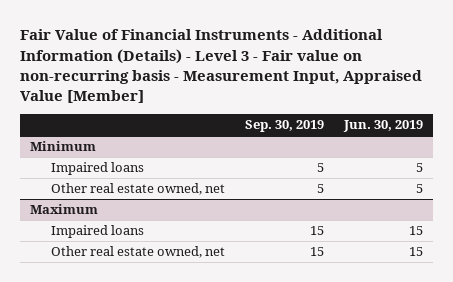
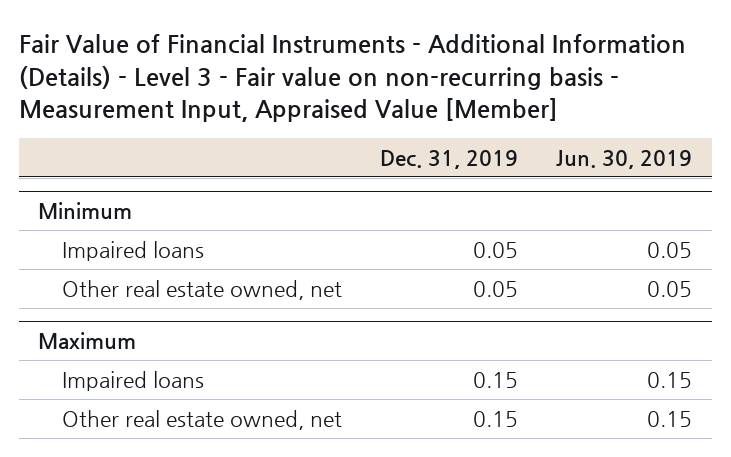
- | Sep. 30, 2019 | Jun. 30, 2019
+ | Dec. 31, 2019 | Jun. 30, 2019
@ Minimum
- Impaired loans | 5 | 5
- Other real estate owned, net | 5 | 5
+ Impaired loans | 0.05 | 0.05
+ Other real estate owned, net | 0.05 | 0.05
@ Maximum
- Impaired loans | 15 | 15
- Other real estate owned, net | 15 | 15
+ Impaired loans | 0.15 | 0.15
+ Other real estate owned, net | 0.15 | 0.15

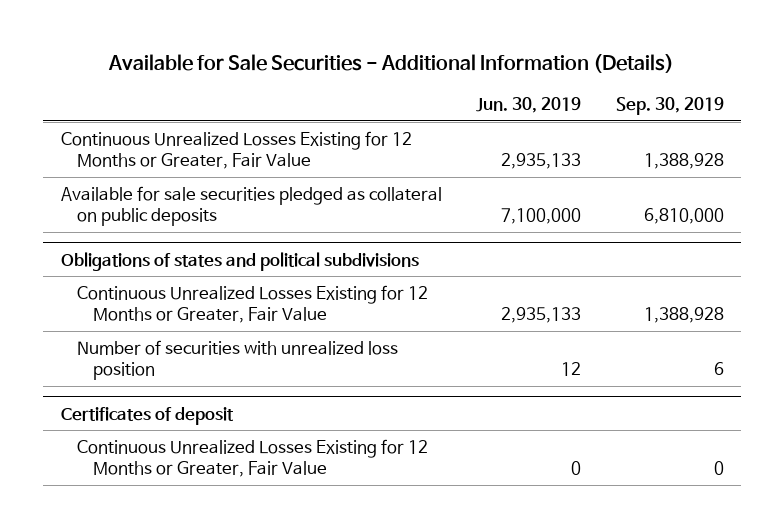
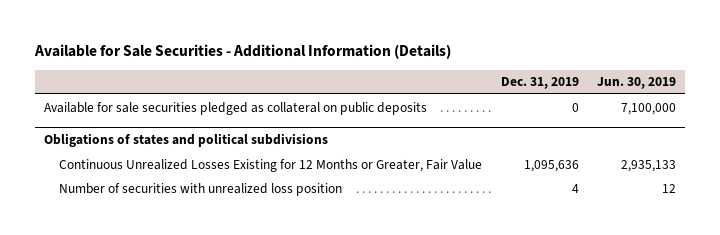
- | Jun. 30, 2019 | Sep. 30, 2019
+ | Dec. 31, 2019 | Jun. 30, 2019
- Continuous Unrealized Losses Existing for 12 Months or Greater, Fair Value | 2,935,133 | 1,388,928
- Certificates of deposit
- Continuous Unrealized Losses Existing for 12 Months or Greater, Fair Value | 0 | 0

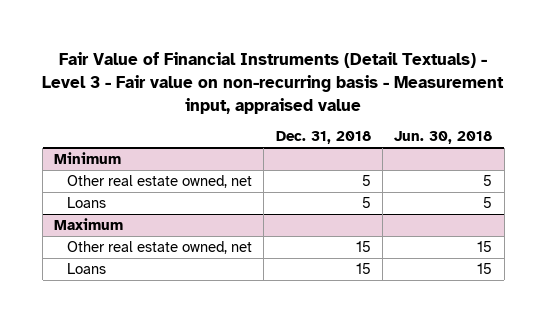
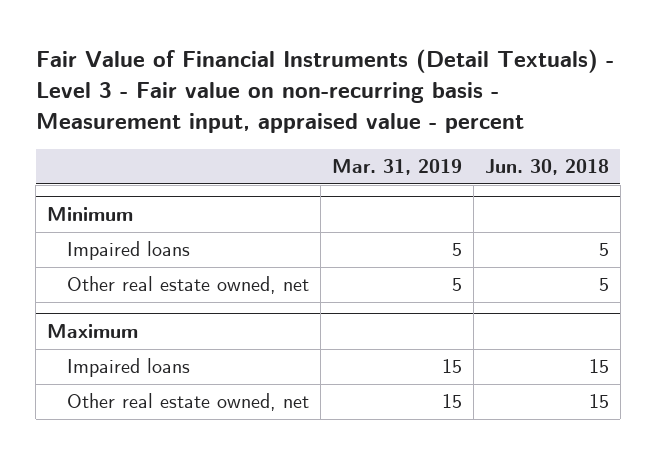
- Fair Value of Financial Instruments (Detail Textuals) - Level 3 - Fair value on non-recurring basis - Measurement input, appraised value
+ Fair Value of Financial Instruments (Detail Textuals) - Level 3 - Fair value on non-recurring basis - Measurement input, appraised value - percent
- | Dec. 31, 2018 | Jun. 30, 2018
+ | Mar. 31, 2019 | Jun. 30, 2018
@ Minimum
+ Impaired loans | 5 | 5
- Loans | 5 | 5
@ Maximum
+ Impaired loans | 15 | 15
- Loans | 15 | 15

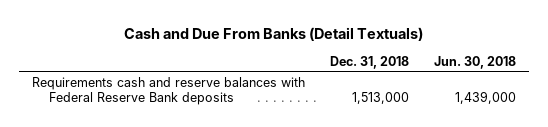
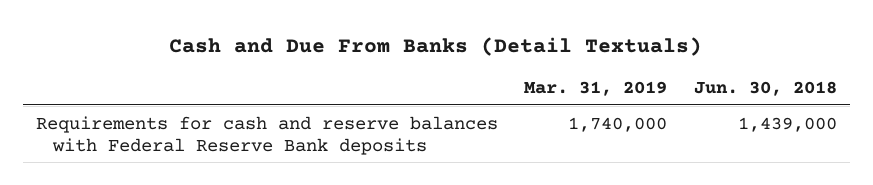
- | Dec. 31, 2018 | Jun. 30, 2018
+ | Mar. 31, 2019 | Jun. 30, 2018
- Requirements cash and reserve balances with Federal Reserve Bank deposits | 1,513,000 | 1,439,000
+ Requirements for cash and reserve balances with Federal Reserve Bank deposits | 1,740,000 | 1,439,000

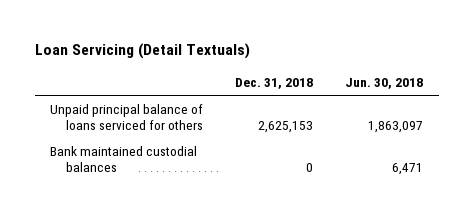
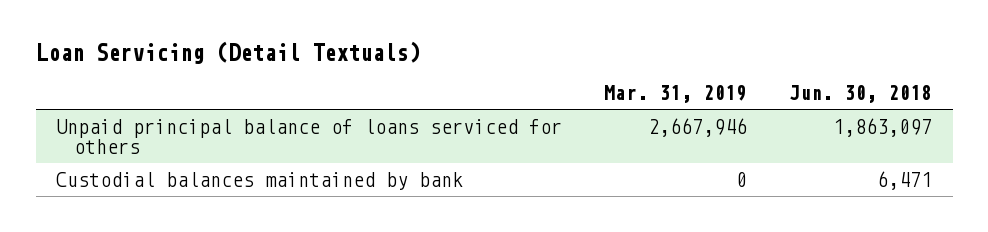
- | Dec. 31, 2018 | Jun. 30, 2018
+ | Mar. 31, 2019 | Jun. 30, 2018
- Bank maintained custodial balances | 0 | 6,471
+ Custodial balances maintained by bank | 0 | 6,471

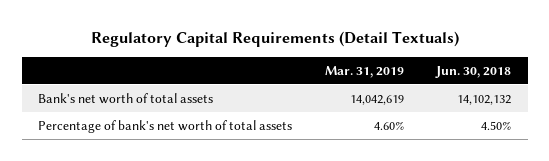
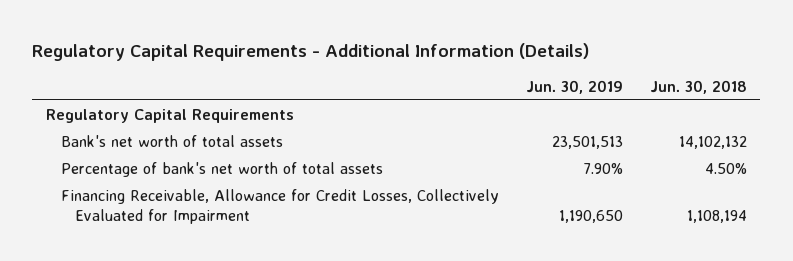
- Regulatory Capital Requirements (Detail Textuals)
+ Regulatory Capital Requirements - Additional Information (Details)
- | Mar. 31, 2019 | Jun. 30, 2018
+ | Jun. 30, 2019 | Jun. 30, 2018
+ Regulatory Capital Requirements
+ Financing Receivable, Allowance for Credit Losses, Collectively Evaluated for Impairment | 1,190,650 | 1,108,194

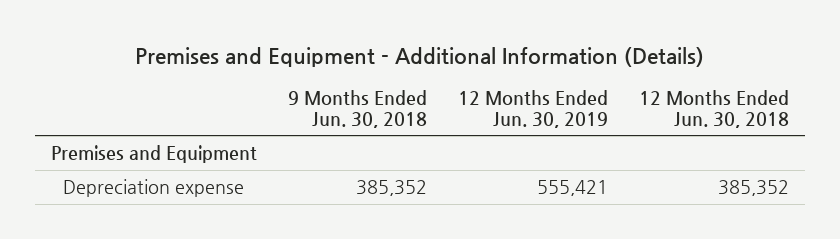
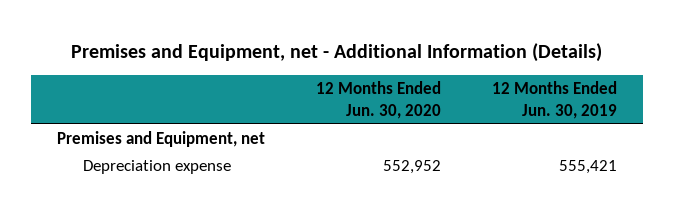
- Premises and Equipment - Additional Information (Details)
+ Premises and Equipment, net - Additional Information (Details)
- | 9 Months Ended Jun. 30, 2018 | 12 Months Ended Jun. 30, 2019 | 12 Months Ended Jun. 30, 2018
+ | 12 Months Ended Jun. 30, 2020 | 12 Months Ended Jun. 30, 2019
- Premises and Equipment
+ Premises and Equipment, net

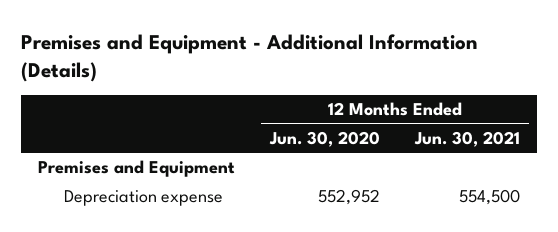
- Premises and Equipment, net - Additional Information (Details)
+ Premises and Equipment - Additional Information (Details)
- | 12 Months Ended Jun. 30, 2020 | 12 Months Ended Jun. 30, 2019
+ | 12 Months Ended Jun. 30, 2020 | 12 Months Ended Jun. 30, 2021
- Premises and Equipment, net
+ Premises and Equipment

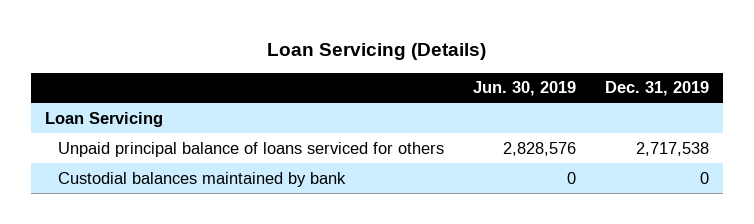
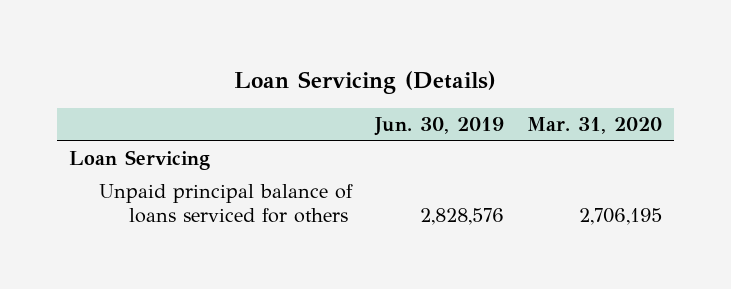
- | Jun. 30, 2019 | Dec. 31, 2019
+ | Jun. 30, 2019 | Mar. 31, 2020
- Custodial balances maintained by bank | 0 | 0

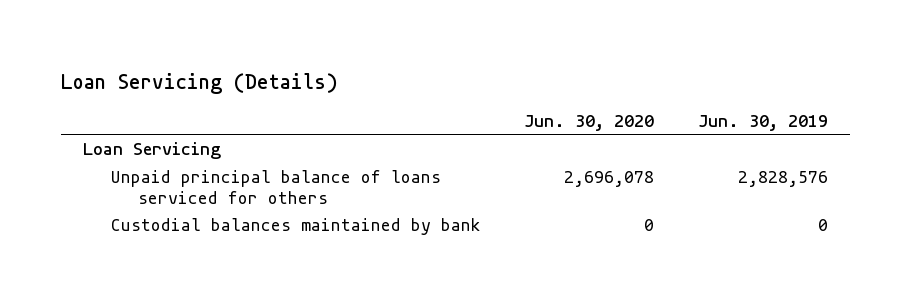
- | Jun. 30, 2019 | Mar. 31, 2020
+ | Jun. 30, 2020 | Jun. 30, 2019
+ Custodial balances maintained by bank | 0 | 0

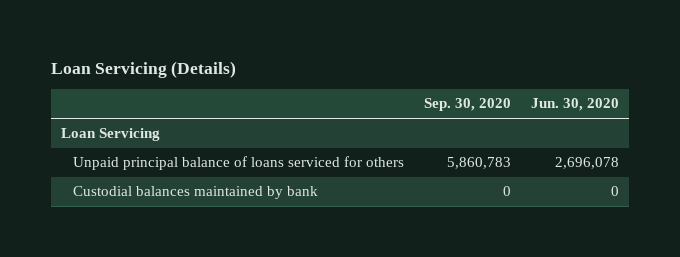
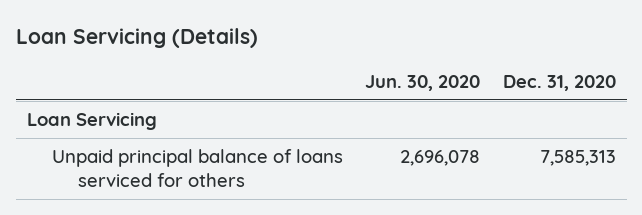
- | Sep. 30, 2020 | Jun. 30, 2020
+ | Jun. 30, 2020 | Dec. 31, 2020
- Custodial balances maintained by bank | 0 | 0

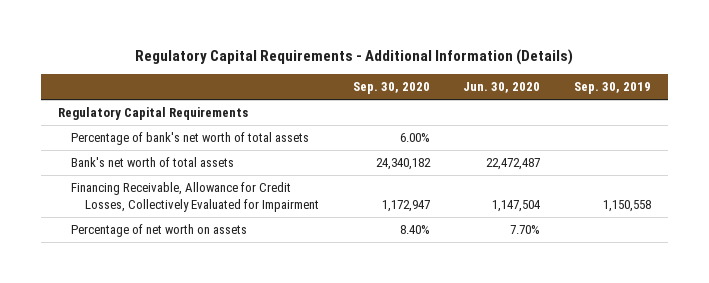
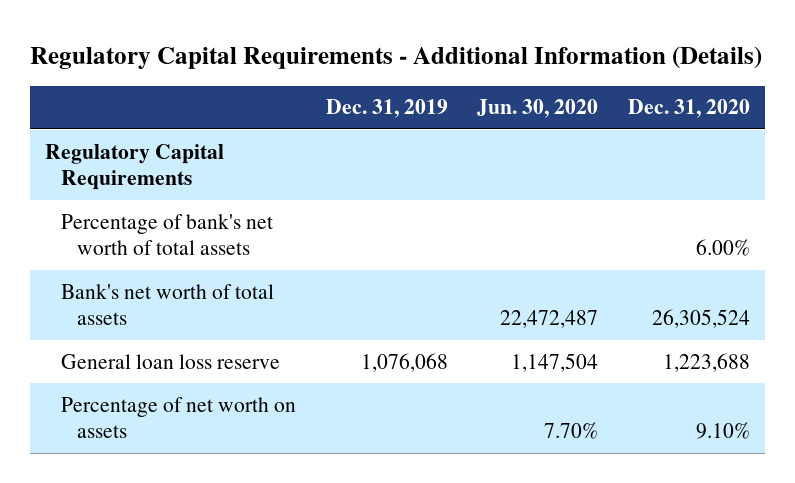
- | Sep. 30, 2020 | Jun. 30, 2020 | Sep. 30, 2019
+ | Dec. 31, 2019 | Jun. 30, 2020 | Dec. 31, 2020
- Financing Receivable, Allowance for Credit Losses, Collectively Evaluated for Impairment | 1,172,947 | 1,147,504 | 1,150,558
+ General loan loss reserve | 1,076,068 | 1,147,504 | 1,223,688

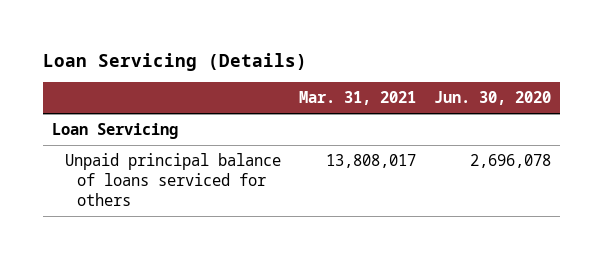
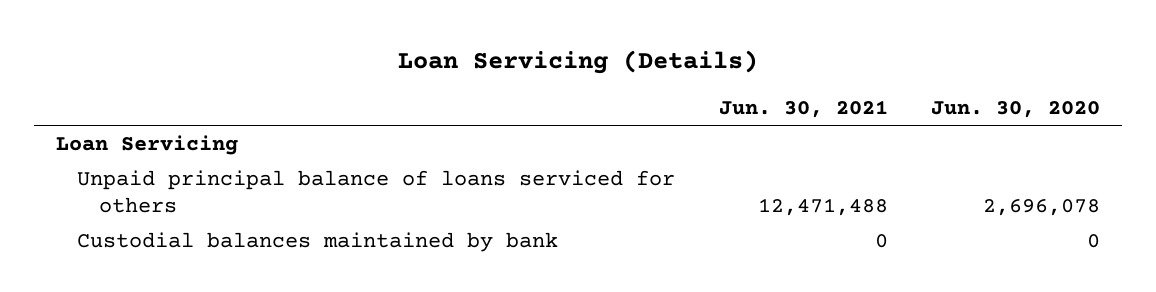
- | Mar. 31, 2021 | Jun. 30, 2020
+ | Jun. 30, 2021 | Jun. 30, 2020
+ Custodial balances maintained by bank | 0 | 0

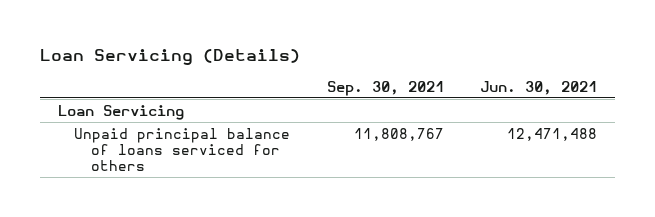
- | Jun. 30, 2021 | Jun. 30, 2020
+ | Sep. 30, 2021 | Jun. 30, 2021
- Custodial balances maintained by bank | 0 | 0

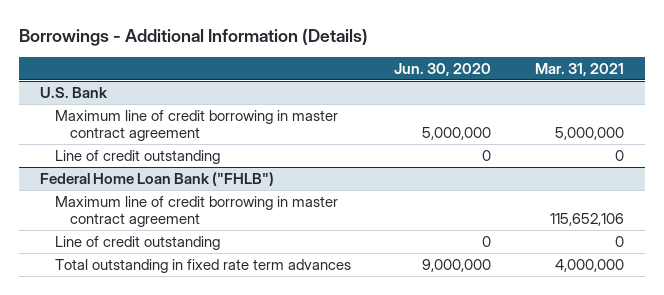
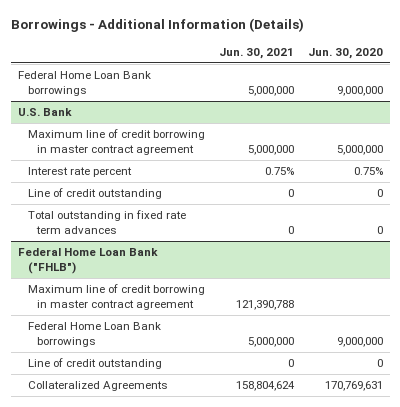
- | Jun. 30, 2020 | Mar. 31, 2021
+ | Jun. 30, 2021 | Jun. 30, 2020
+ Federal Home Loan Bank borrowings | 5,000,000 | 9,000,000
@ U.S. Bank
+ Interest rate percent | 0.75% | 0.75%
+ Total outstanding in fixed rate term advances | 0 | 0
@ Federal Home Loan Bank ("FHLB")
+ Federal Home Loan Bank borrowings | 5,000,000 | 9,000,000
- Total outstanding in fixed rate term advances | 9,000,000 | 4,000,000
+ Collateralized Agreements | 158,804,624 | 170,769,631

